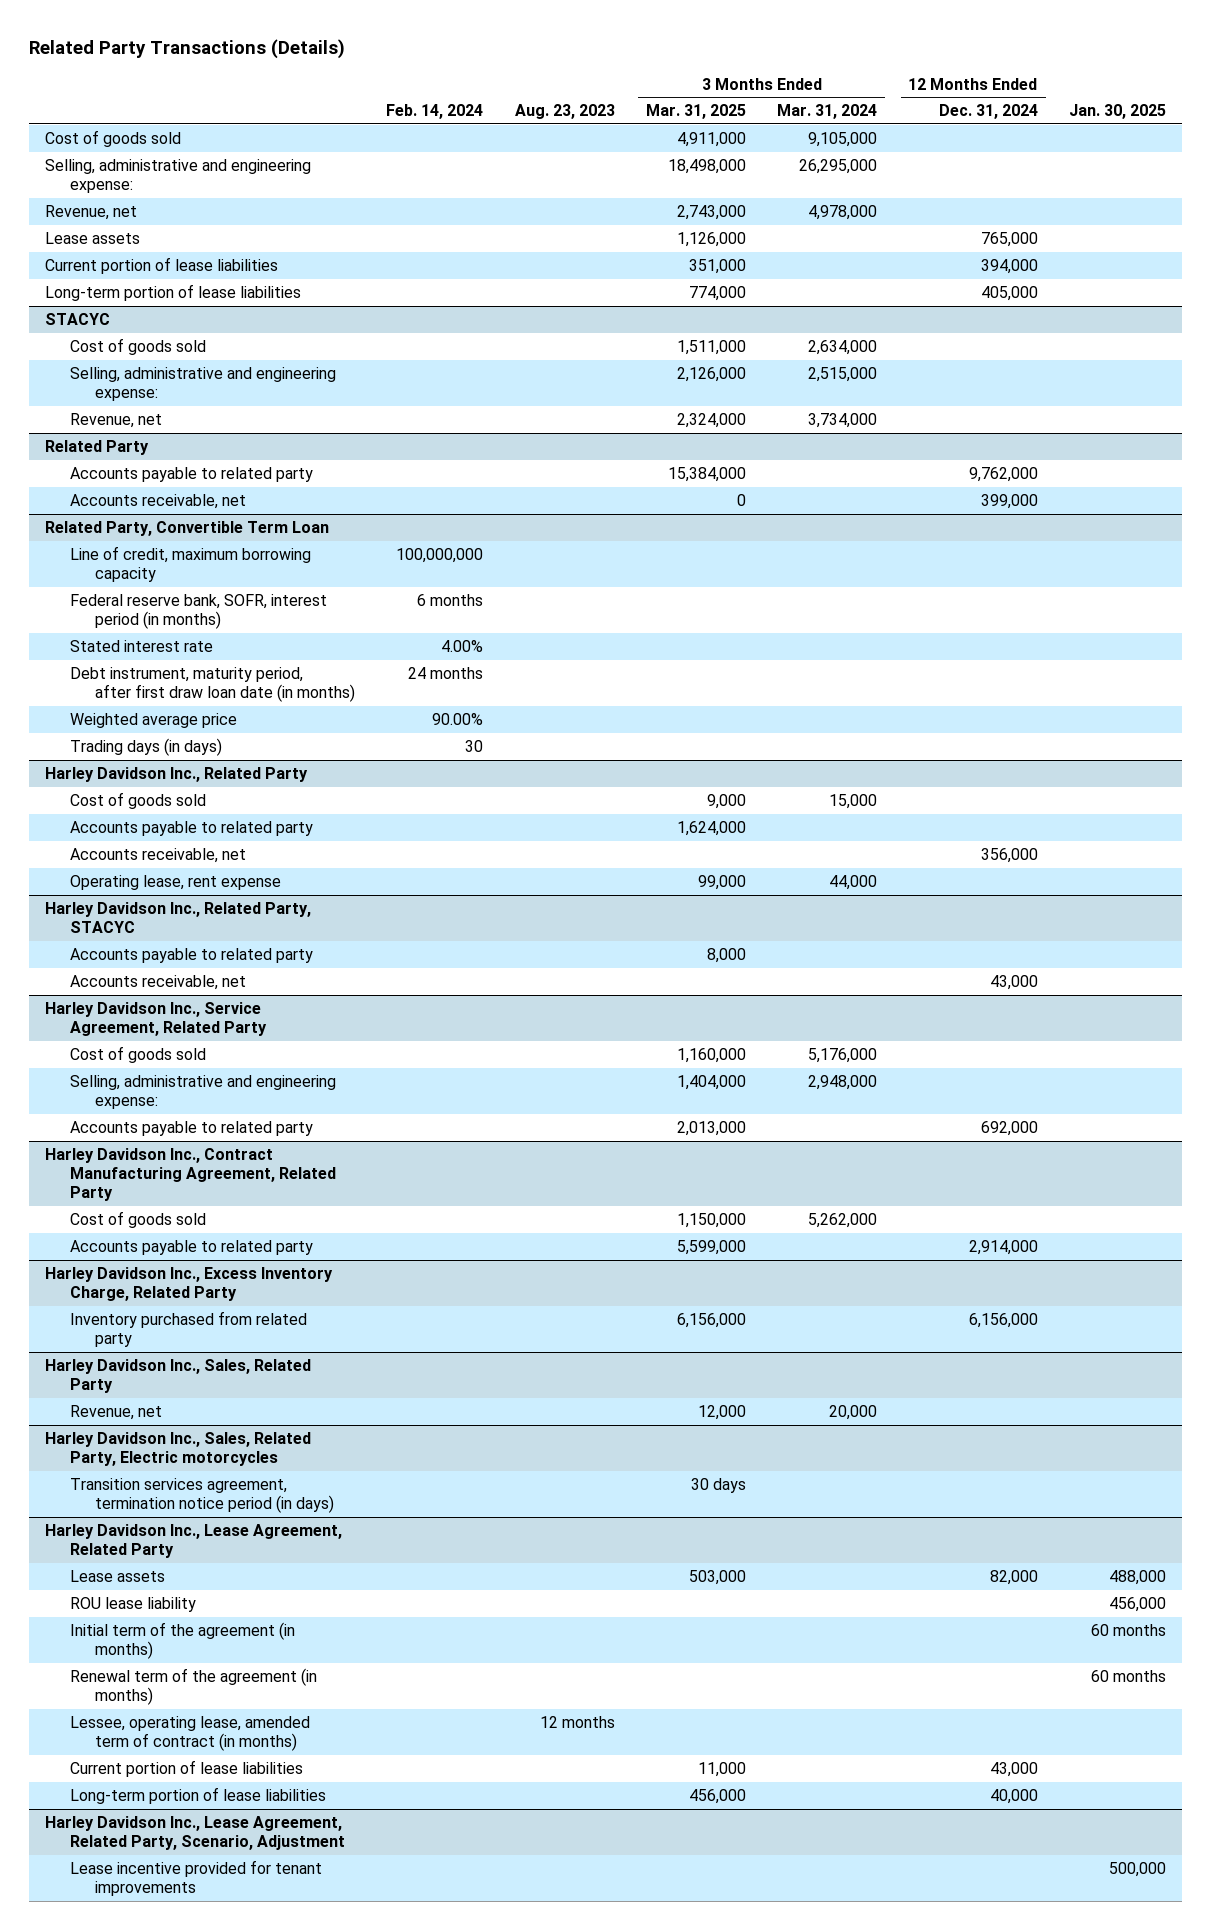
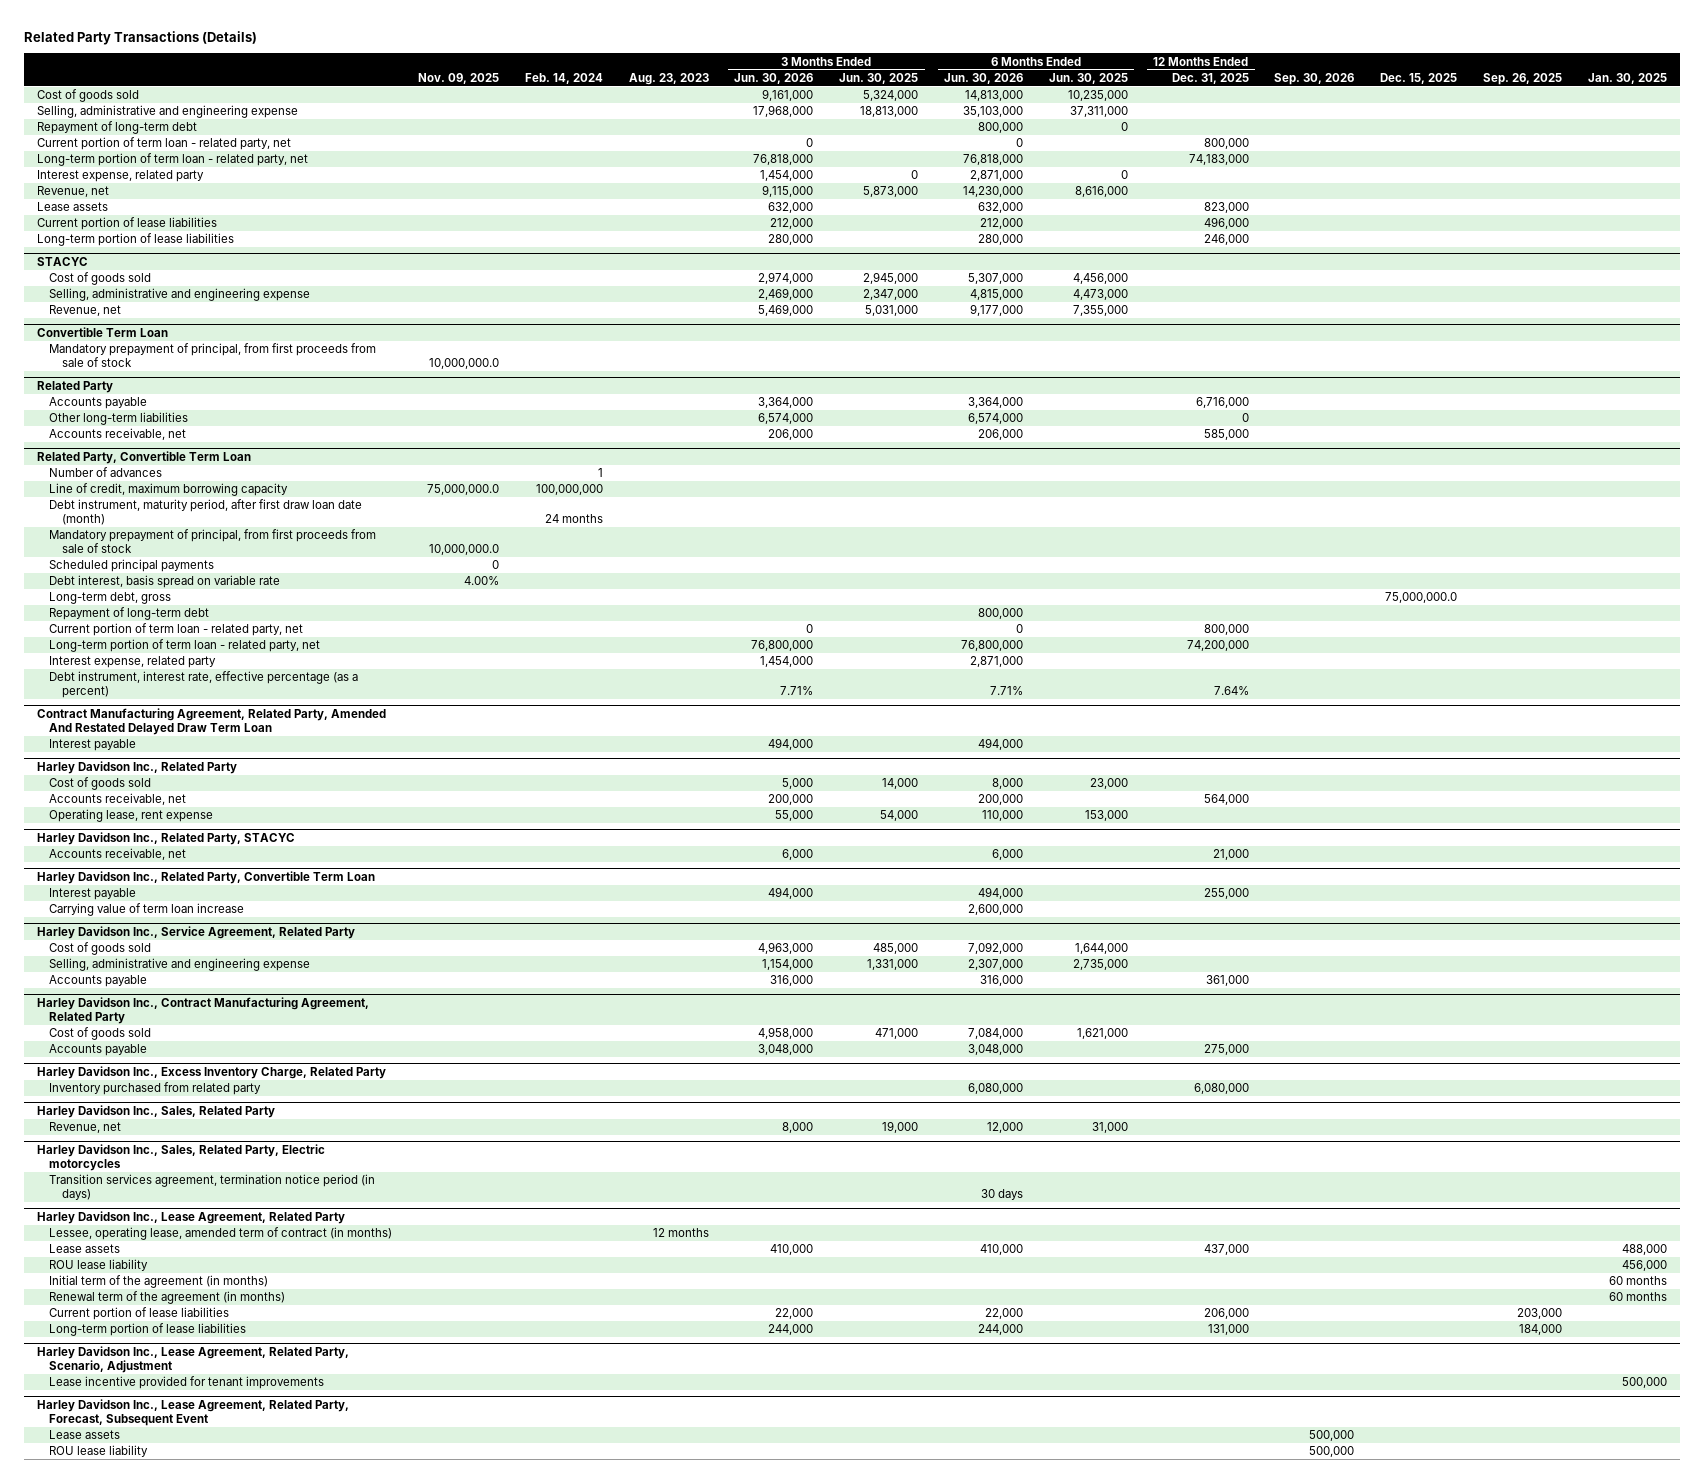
- | Feb. 14, 2024 | Aug. 23, 2023 | 3 Months Ended Mar. 31, 2025 | 3 Months Ended Mar. 31, 2024 | 12 Months Ended Dec. 31, 2024 | Jan. 30, 2025
+ | Nov. 09, 2025 | Feb. 14, 2024 | Aug. 23, 2023 | 3 Months Ended Jun. 30, 2026 | 3 Months Ended Jun. 30, 2025 | 6 Months Ended Jun. 30, 2026 | 6 Months Ended Jun. 30, 2025 | 12 Months Ended Dec. 31, 2025 | Sep. 30, 2026 | Dec. 15, 2025 | Sep. 26, 2025 | Jan. 30, 2025
- Selling, administrative and engineering expense: | | | 18,498,000 | 26,295,000 | |
+ Selling, administrative and engineering expense | | | | 17,968,000 | 18,813,000 | 35,103,000 | 37,311,000 | | | | |
+ Repayment of long-term debt | | | | | | 800,000 | 0 | | | | |
+ Current portion of term loan - related party, net | | | | 0 | | 0 | | 800,000 | | | |
+ Long-term portion of term loan - related party, net | | | | 76,818,000 | | 76,818,000 | | 74,183,000 | | | |
+ Interest expense, related party | | | | 1,454,000 | 0 | 2,871,000 | 0 | | | | |
@ STACYC
- Selling, administrative and engineering expense: | | | 2,126,000 | 2,515,000 | |
+ Selling, administrative and engineering expense | | | | 2,469,000 | 2,347,000 | 4,815,000 | 4,473,000 | | | | |
+ Convertible Term Loan
+ Mandatory prepayment of principal, from first proceeds from sale of stock | 10,000,000.0 | | | | | | | | | | |
@ Related Party
- Accounts payable to related party | | | 15,384,000 | | 9,762,000 |
+ Accounts payable | | | | 3,364,000 | | 3,364,000 | | 6,716,000 | | | |
+ Other long-term liabilities | | | | 6,574,000 | | 6,574,000 | | 0 | | | |
@ Related Party, Convertible Term Loan
+ Number of advances | | 1 | | | | | | | | | |
- Federal reserve bank, SOFR, interest period (in months) | 6 months | | | | |
- Stated interest rate | 4.00% | | | | |
- Debt instrument, maturity period, after first draw loan date (in months) | 24 months | | | | |
- Weighted average price | 90.00% | | | | |
- Trading days (in days) | 30 | | | | |
+ Debt instrument, maturity period, after first draw loan date (month) | | 24 months | | | | | | | | | |
+ Mandatory prepayment of principal, from first proceeds from sale of stock | 10,000,000.0 | | | | | | | | | | |
+ Scheduled principal payments | 0 | | | | | | | | | | |
+ Debt interest, basis spread on variable rate | 4.00% | | | | | | | | | | |
+ Long-term debt, gross | | | | | | | | | | 75,000,000.0 | |
+ Repayment of long-term debt | | | | | | 800,000 | | | | | |
+ Current portion of term loan - related party, net | | | | 0 | | 0 | | 800,000 | | | |
+ Long-term portion of term loan - related party, net | | | | 76,800,000 | | 76,800,000 | | 74,200,000 | | | |
+ Interest expense, related party | | | | 1,454,000 | | 2,871,000 | | | | | |
+ Debt instrument, interest rate, effective percentage (as a percent) | | | | 7.71% | | 7.71% | | 7.64% | | | |
+ Contract Manufacturing Agreement, Related Party, Amended And Restated Delayed Draw Term Loan
+ Interest payable | | | | 494,000 | | 494,000 | | | | | |
@ Harley Davidson Inc., Related Party
- Accounts payable to related party | | | 1,624,000 | | |
@ Harley Davidson Inc., Related Party, STACYC
- Accounts payable to related party | | | 8,000 | | |
+ Harley Davidson Inc., Related Party, Convertible Term Loan
+ Interest payable | | | | 494,000 | | 494,000 | | 255,000 | | | |
+ Carrying value of term loan increase | | | | | | 2,600,000 | | | | | |
@ Harley Davidson Inc., Service Agreement, Related Party
- Selling, administrative and engineering expense: | | | 1,404,000 | 2,948,000 | |
- Accounts payable to related party | | | 2,013,000 | | 692,000 |
+ Selling, administrative and engineering expense | | | | 1,154,000 | 1,331,000 | 2,307,000 | 2,735,000 | | | | |
+ Accounts payable | | | | 316,000 | | 316,000 | | 361,000 | | | |
@ Harley Davidson Inc., Contract Manufacturing Agreement, Related Party
- Accounts payable to related party | | | 5,599,000 | | 2,914,000 |
+ Accounts payable | | | | 3,048,000 | | 3,048,000 | | 275,000 | | | |
@ Harley Davidson Inc., Lease Agreement, Related Party
moved up: Lessee, operating lease, amended term of contract (in months) | | | 12 months | | | | | | | | |
+ Harley Davidson Inc., Lease Agreement, Related Party, Forecast, Subsequent Event
+ Lease assets | | | | | | | | | 500,000 | | |
+ ROU lease liability | | | | | | | | | 500,000 | | |

